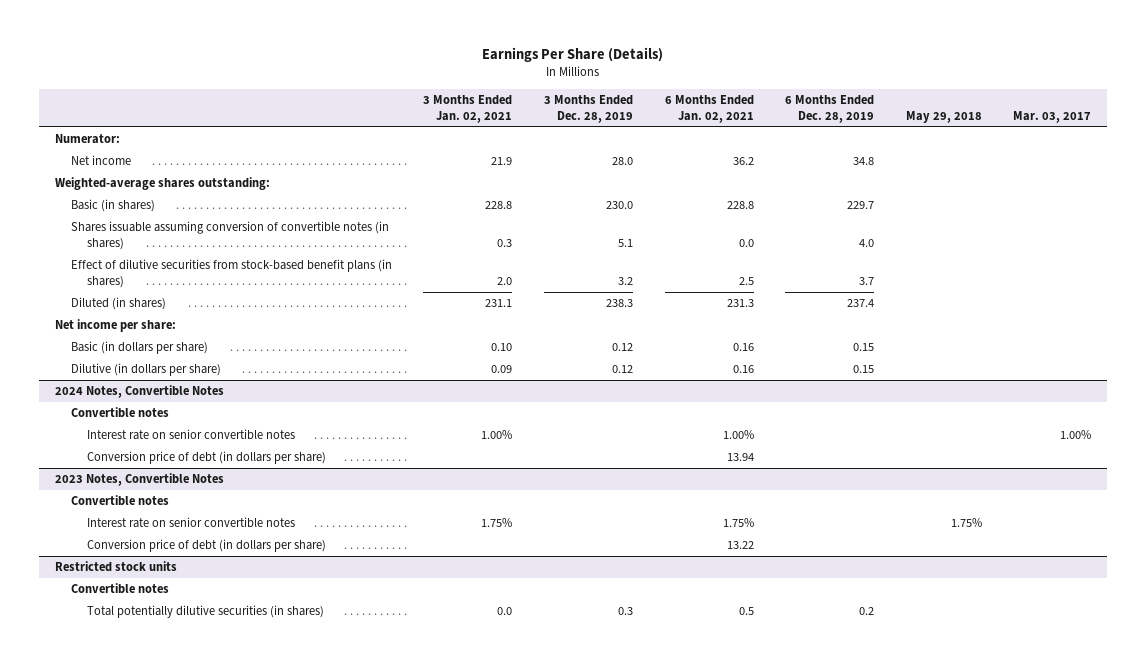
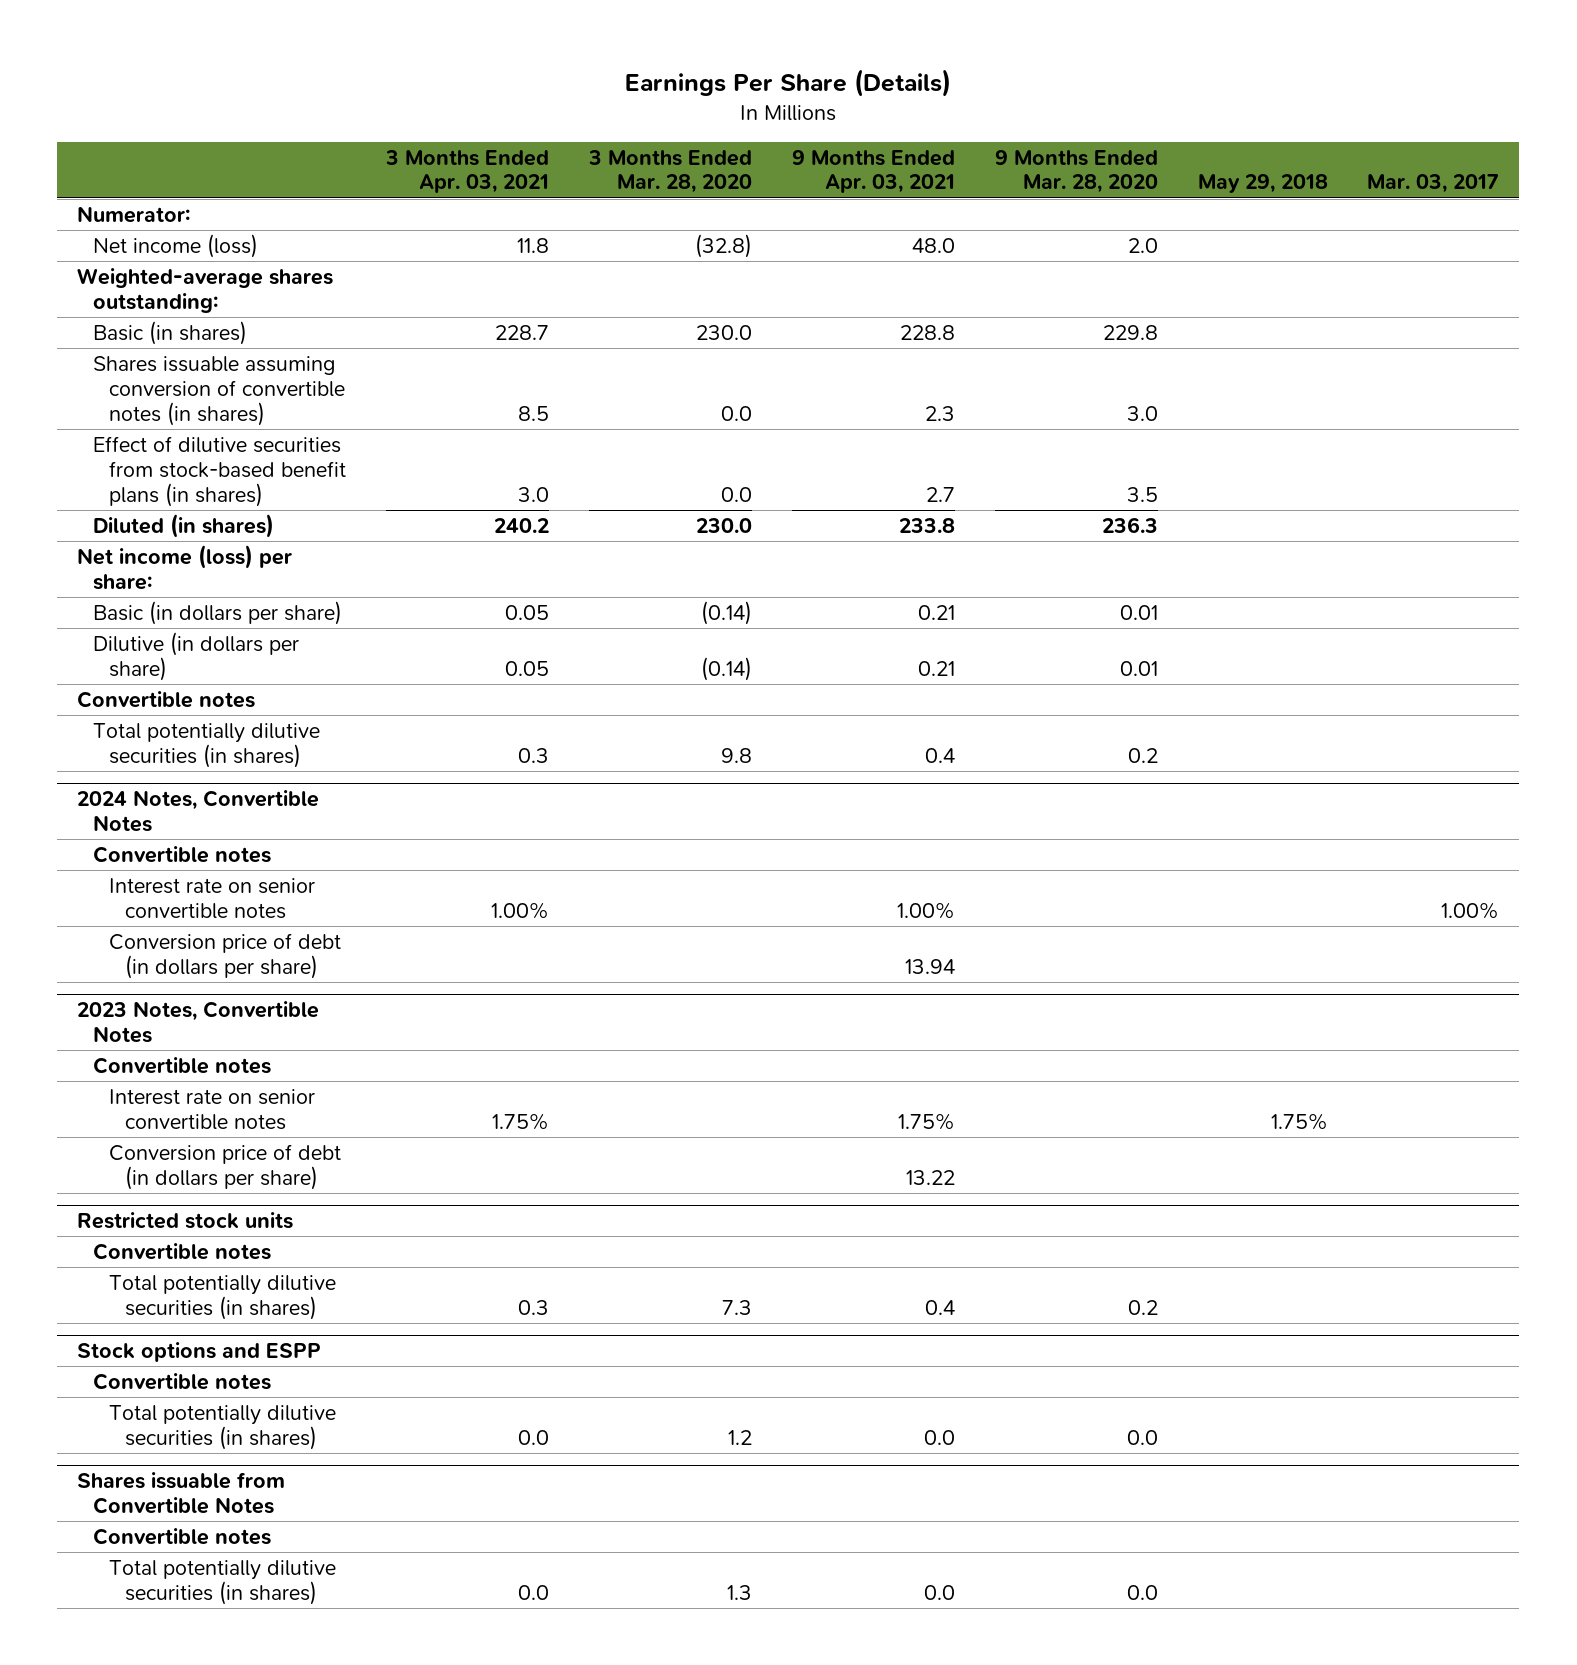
- | 3 Months Ended Jan. 02, 2021 | 3 Months Ended Dec. 28, 2019 | 6 Months Ended Jan. 02, 2021 | 6 Months Ended Dec. 28, 2019 | May 29, 2018 | Mar. 03, 2017
+ | 3 Months Ended Apr. 03, 2021 | 3 Months Ended Mar. 28, 2020 | 9 Months Ended Apr. 03, 2021 | 9 Months Ended Mar. 28, 2020 | May 29, 2018 | Mar. 03, 2017
- Net income | 21.9 | 28.0 | 36.2 | 34.8 | |
+ Net income (loss) | 11.8 | (32.8) | 48.0 | 2.0 | |
- Net income per share:
+ Net income (loss) per share:
+ Convertible notes
+ Total potentially dilutive securities (in shares) | 0.3 | 9.8 | 0.4 | 0.2 | |
+ Stock options and ESPP
+ Convertible notes
+ Total potentially dilutive securities (in shares) | 0.0 | 1.2 | 0.0 | 0.0 | |
+ Shares issuable from Convertible Notes
+ Convertible notes
+ Total potentially dilutive securities (in shares) | 0.0 | 1.3 | 0.0 | 0.0 | |

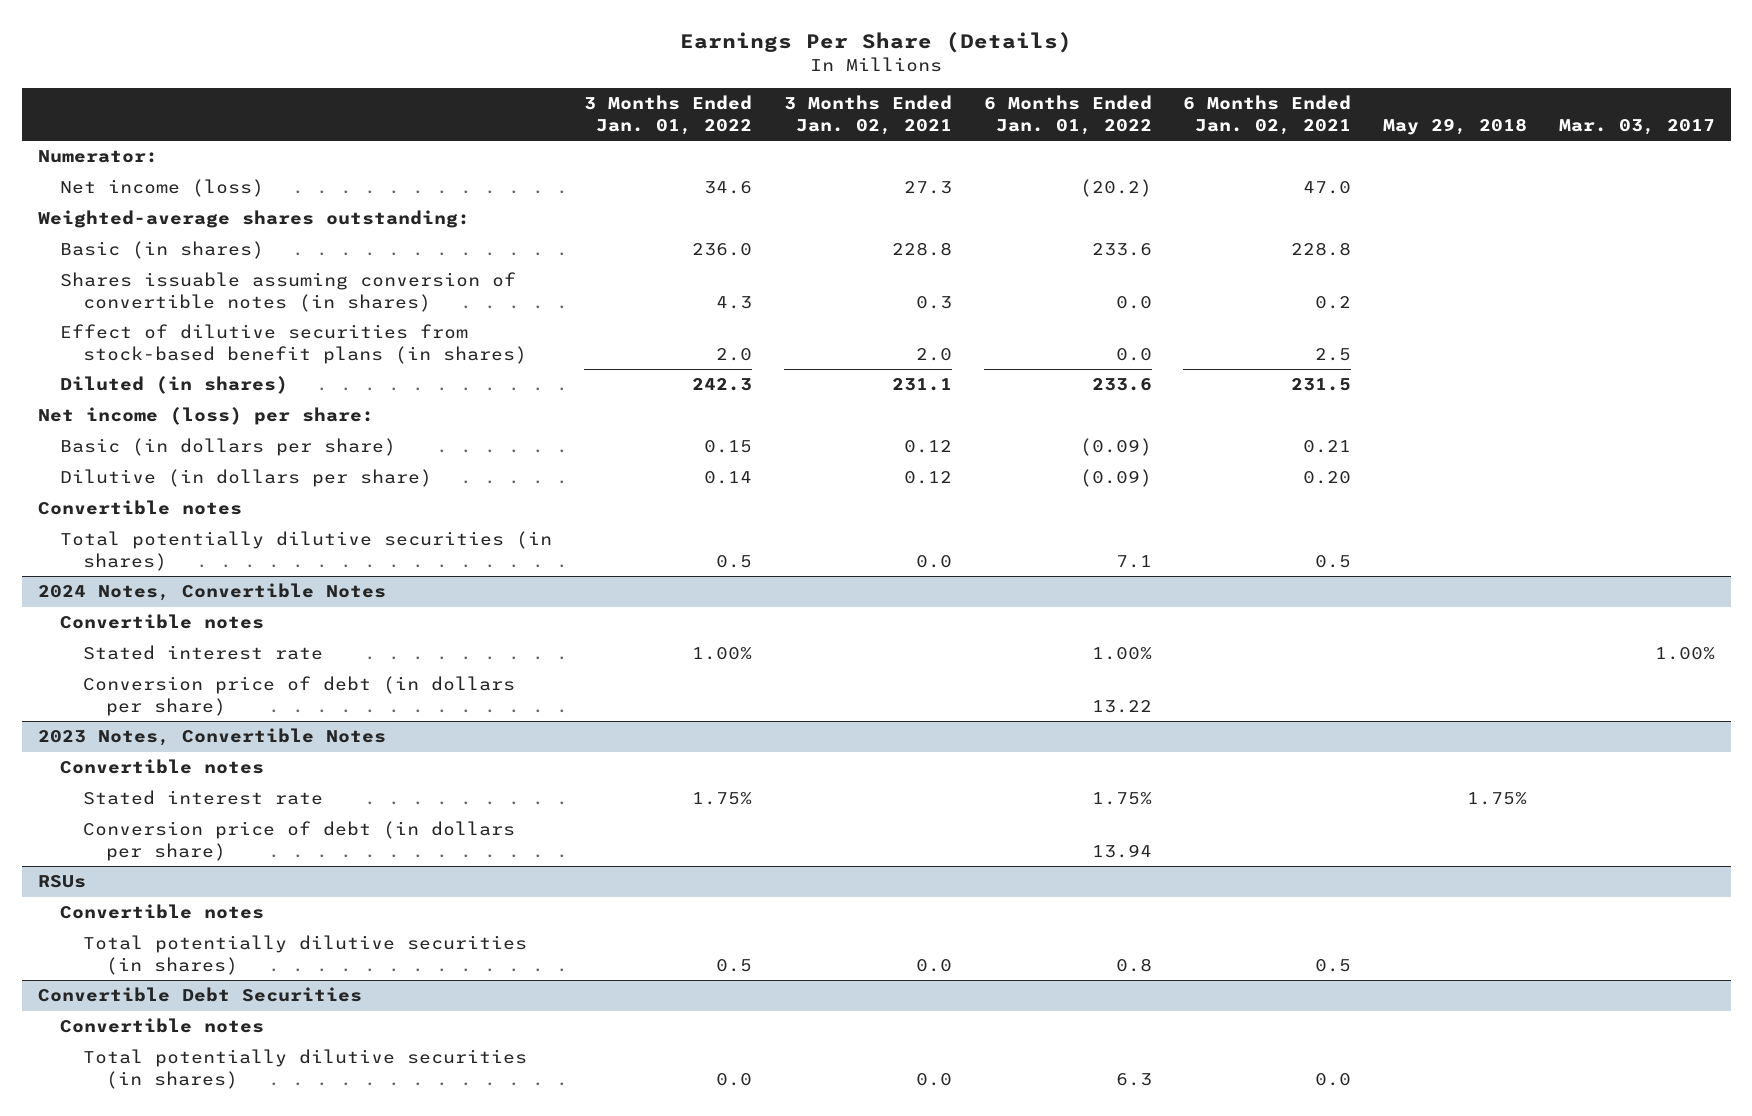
- | 3 Months Ended Apr. 03, 2021 | 3 Months Ended Mar. 28, 2020 | 9 Months Ended Apr. 03, 2021 | 9 Months Ended Mar. 28, 2020 | May 29, 2018 | Mar. 03, 2017
+ | 3 Months Ended Jan. 01, 2022 | 3 Months Ended Jan. 02, 2021 | 6 Months Ended Jan. 01, 2022 | 6 Months Ended Jan. 02, 2021 | May 29, 2018 | Mar. 03, 2017
@ 2024 Notes, Convertible Notes
- Interest rate on senior convertible notes | 1.00% | | 1.00% | | | 1.00%
+ Stated interest rate | 1.00% | | 1.00% | | | 1.00%
@ 2023 Notes, Convertible Notes
- Interest rate on senior convertible notes | 1.75% | | 1.75% | | 1.75% |
+ Stated interest rate | 1.75% | | 1.75% | | 1.75% |
- Restricted stock units
+ RSUs
- Stock options and ESPP
- Convertible notes
- Total potentially dilutive securities (in shares) | 0.0 | 1.2 | 0.0 | 0.0 | |
- Shares issuable from Convertible Notes
+ Convertible Debt Securities

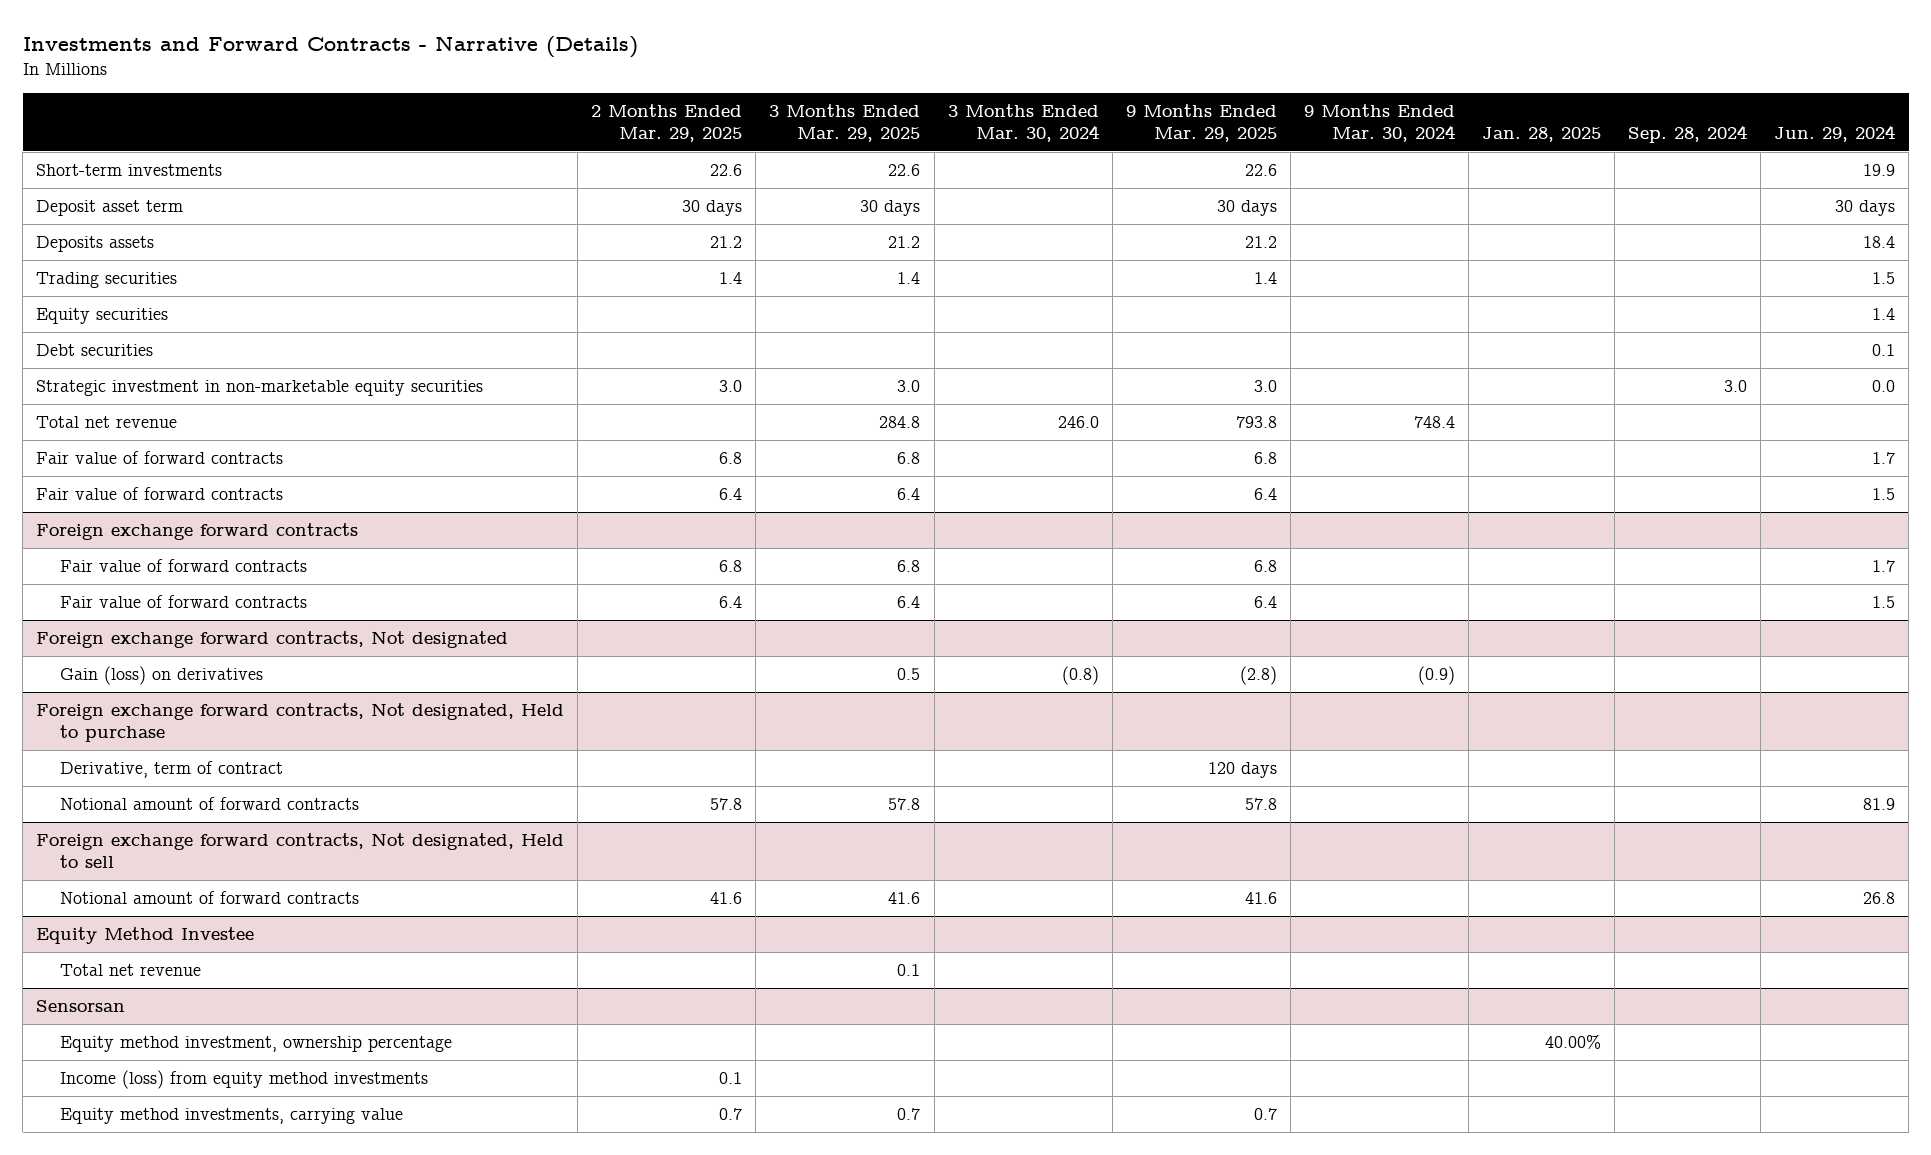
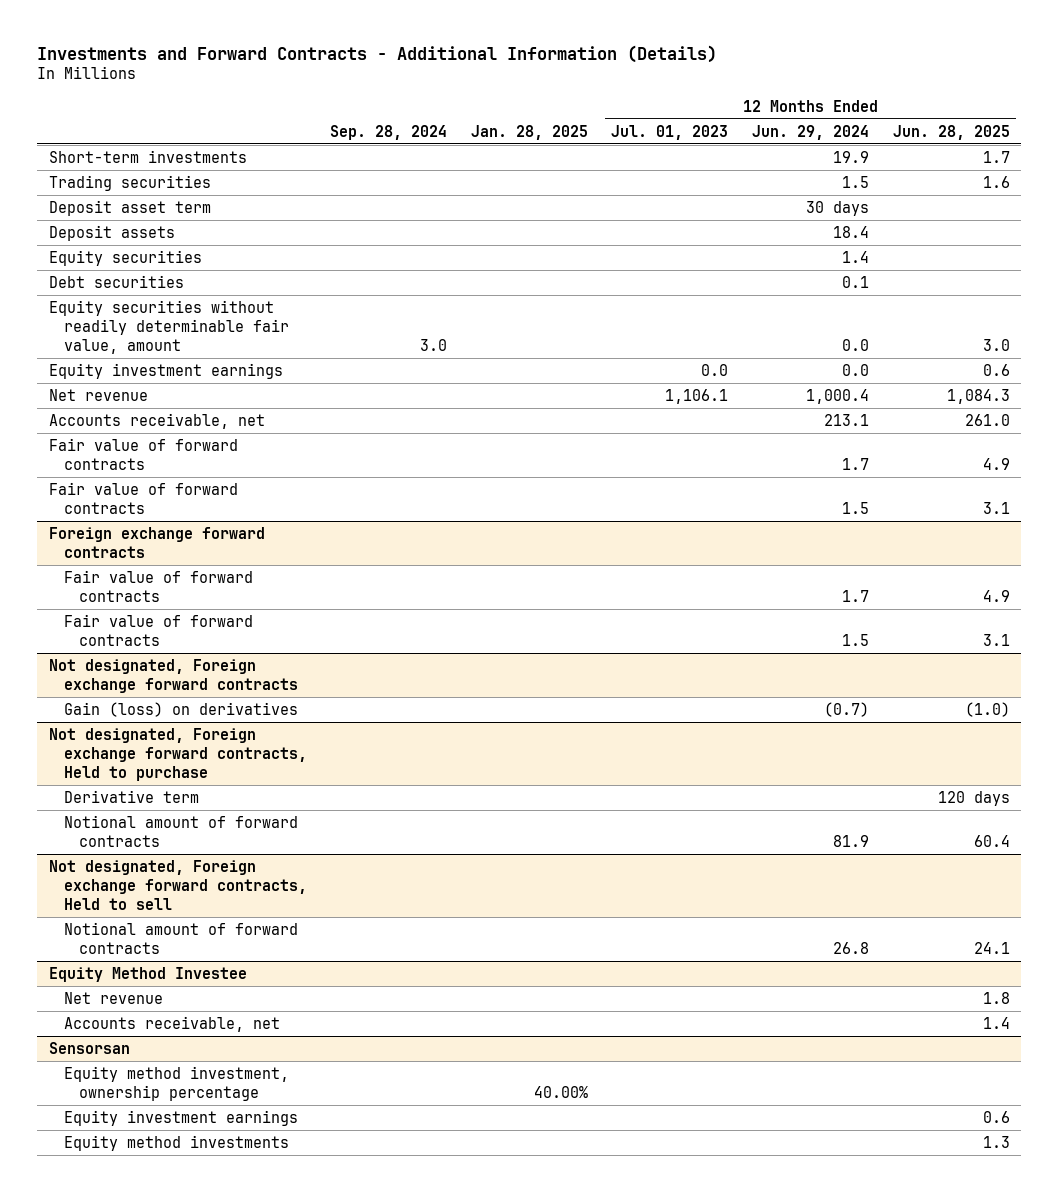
- Investments and Forward Contracts - Narrative (Details)
+ Investments and Forward Contracts - Additional Information (Details)
- | 2 Months Ended Mar. 29, 2025 | 3 Months Ended Mar. 29, 2025 | 3 Months Ended Mar. 30, 2024 | 9 Months Ended Mar. 29, 2025 | 9 Months Ended Mar. 30, 2024 | Jan. 28, 2025 | Sep. 28, 2024 | Jun. 29, 2024
+ | Sep. 28, 2024 | Jan. 28, 2025 | 12 Months Ended Jul. 01, 2023 | 12 Months Ended Jun. 29, 2024 | 12 Months Ended Jun. 28, 2025
- Deposits assets | 21.2 | 21.2 | | 21.2 | | | | 18.4
moved down: Deposit asset term | | | | 30 days |
+ Deposit assets | | | | 18.4 |
- Strategic investment in non-marketable equity securities | 3.0 | 3.0 | | 3.0 | | | 3.0 | 0.0
- Total net revenue | | 284.8 | 246.0 | 793.8 | 748.4 | | |
+ Equity securities without readily determinable fair value, amount | 3.0 | | | 0.0 | 3.0
+ Equity investment earnings | | | 0.0 | 0.0 | 0.6
+ Net revenue | | | 1,106.1 | 1,000.4 | 1,084.3
+ Accounts receivable, net | | | | 213.1 | 261.0
- Foreign exchange forward contracts, Not designated
+ Not designated, Foreign exchange forward contracts
- Foreign exchange forward contracts, Not designated, Held to purchase
- Derivative, term of contract | | | | 120 days | | | |
+ Not designated, Foreign exchange forward contracts, Held to purchase
+ Derivative term | | | | | 120 days
- Foreign exchange forward contracts, Not designated, Held to sell
+ Not designated, Foreign exchange forward contracts, Held to sell
@ Equity Method Investee
- Total net revenue | | 0.1 | | | | | |
+ Net revenue | | | | | 1.8
+ Accounts receivable, net | | | | | 1.4
@ Sensorsan
- Income (loss) from equity method investments | 0.1 | | | | | | |
- Equity method investments, carrying value | 0.7 | 0.7 | | 0.7 | | | |
+ Equity investment earnings | | | | | 0.6
+ Equity method investments | | | | | 1.3

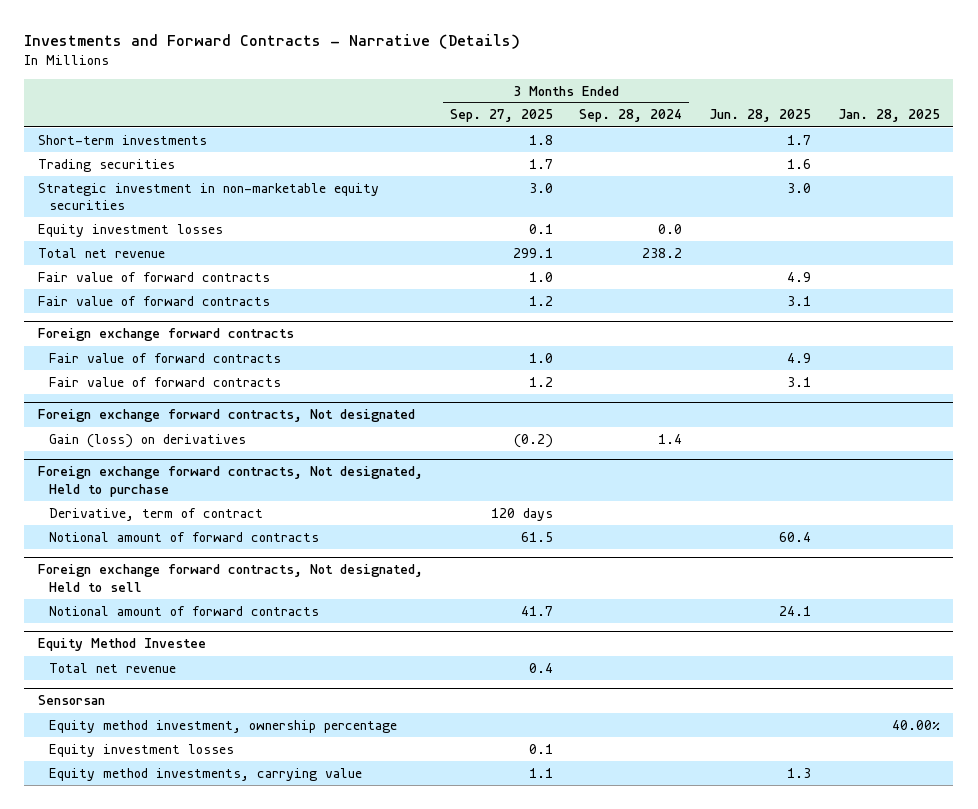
- Investments and Forward Contracts - Additional Information (Details)
+ Investments and Forward Contracts - Narrative (Details)
- | Sep. 28, 2024 | Jan. 28, 2025 | 12 Months Ended Jul. 01, 2023 | 12 Months Ended Jun. 29, 2024 | 12 Months Ended Jun. 28, 2025
+ | 3 Months Ended Sep. 27, 2025 | 3 Months Ended Sep. 28, 2024 | Jun. 28, 2025 | Jan. 28, 2025
- Deposit asset term | | | | 30 days |
- Deposit assets | | | | 18.4 |
- Equity securities | | | | 1.4 |
- Debt securities | | | | 0.1 |
- Equity securities without readily determinable fair value, amount | 3.0 | | | 0.0 | 3.0
- Equity investment earnings | | | 0.0 | 0.0 | 0.6
- Net revenue | | | 1,106.1 | 1,000.4 | 1,084.3
- Accounts receivable, net | | | | 213.1 | 261.0
+ Strategic investment in non-marketable equity securities | 3.0 | | 3.0 |
+ Equity investment losses | 0.1 | 0.0 | |
+ Total net revenue | 299.1 | 238.2 | |
- Not designated, Foreign exchange forward contracts
+ Foreign exchange forward contracts, Not designated
- Not designated, Foreign exchange forward contracts, Held to purchase
- Derivative term | | | | | 120 days
+ Foreign exchange forward contracts, Not designated, Held to purchase
+ Derivative, term of contract | 120 days | | |
- Not designated, Foreign exchange forward contracts, Held to sell
+ Foreign exchange forward contracts, Not designated, Held to sell
@ Equity Method Investee
- Net revenue | | | | | 1.8
- Accounts receivable, net | | | | | 1.4
+ Total net revenue | 0.4 | | |
@ Sensorsan
- Equity investment earnings | | | | | 0.6
- Equity method investments | | | | | 1.3
+ Equity investment losses | 0.1 | | |
+ Equity method investments, carrying value | 1.1 | | 1.3 |

